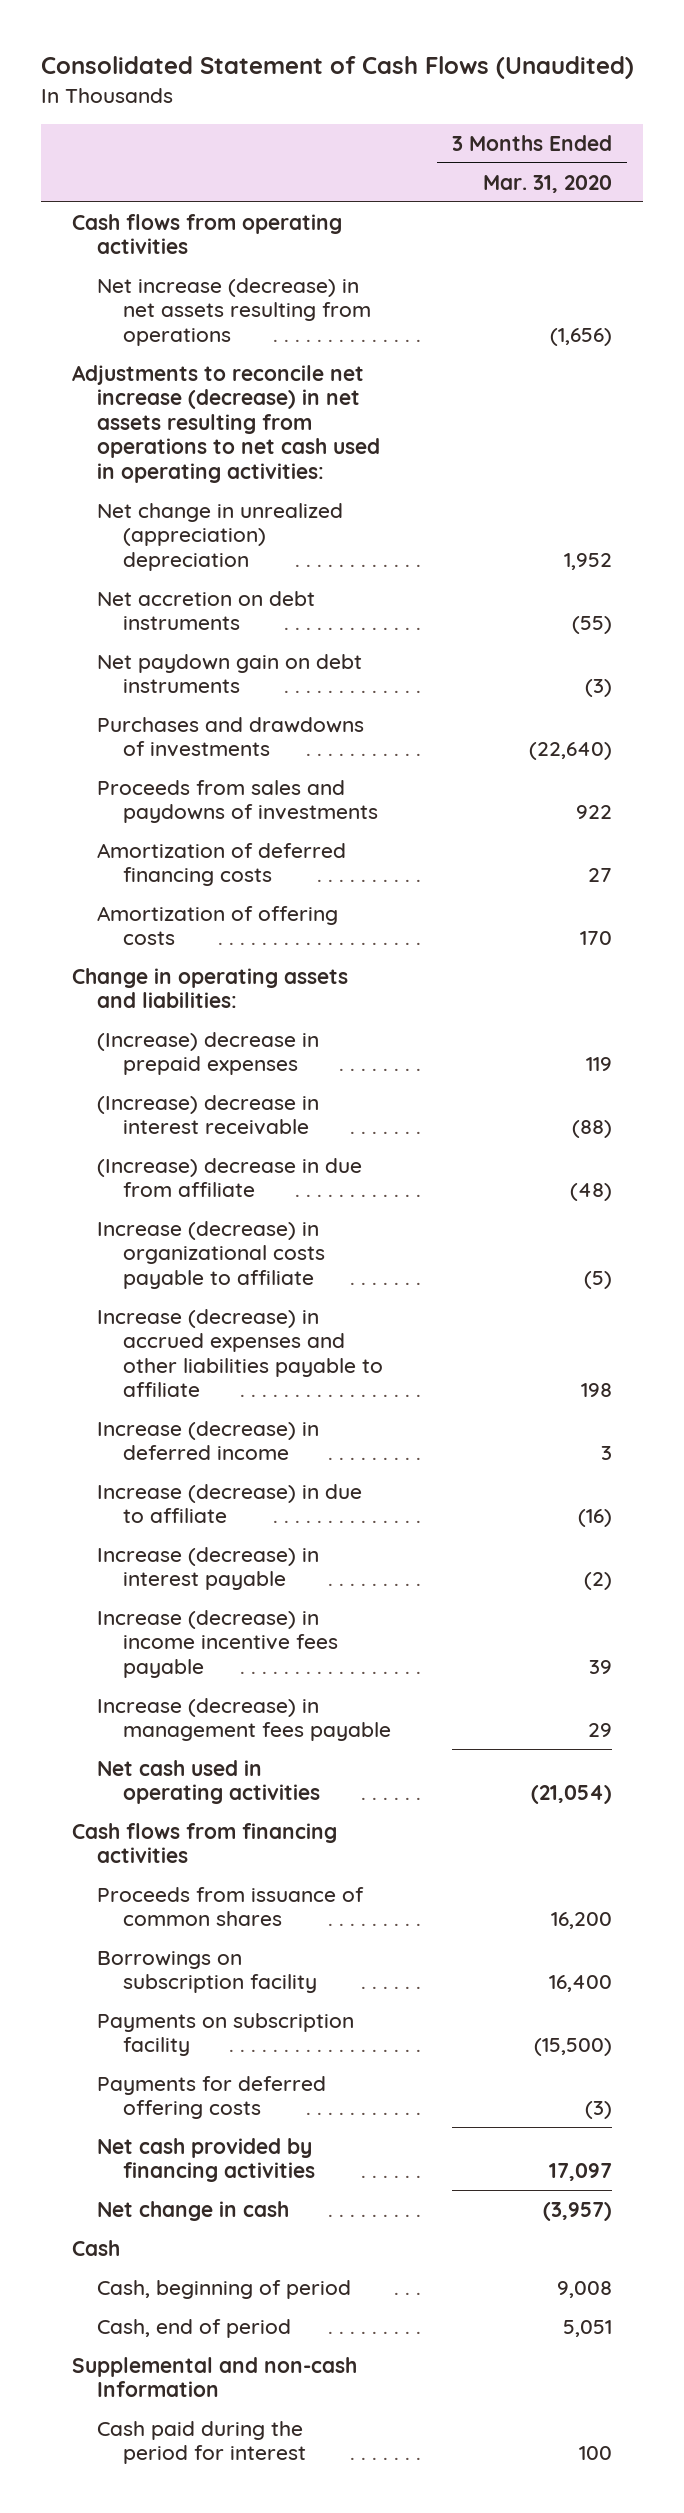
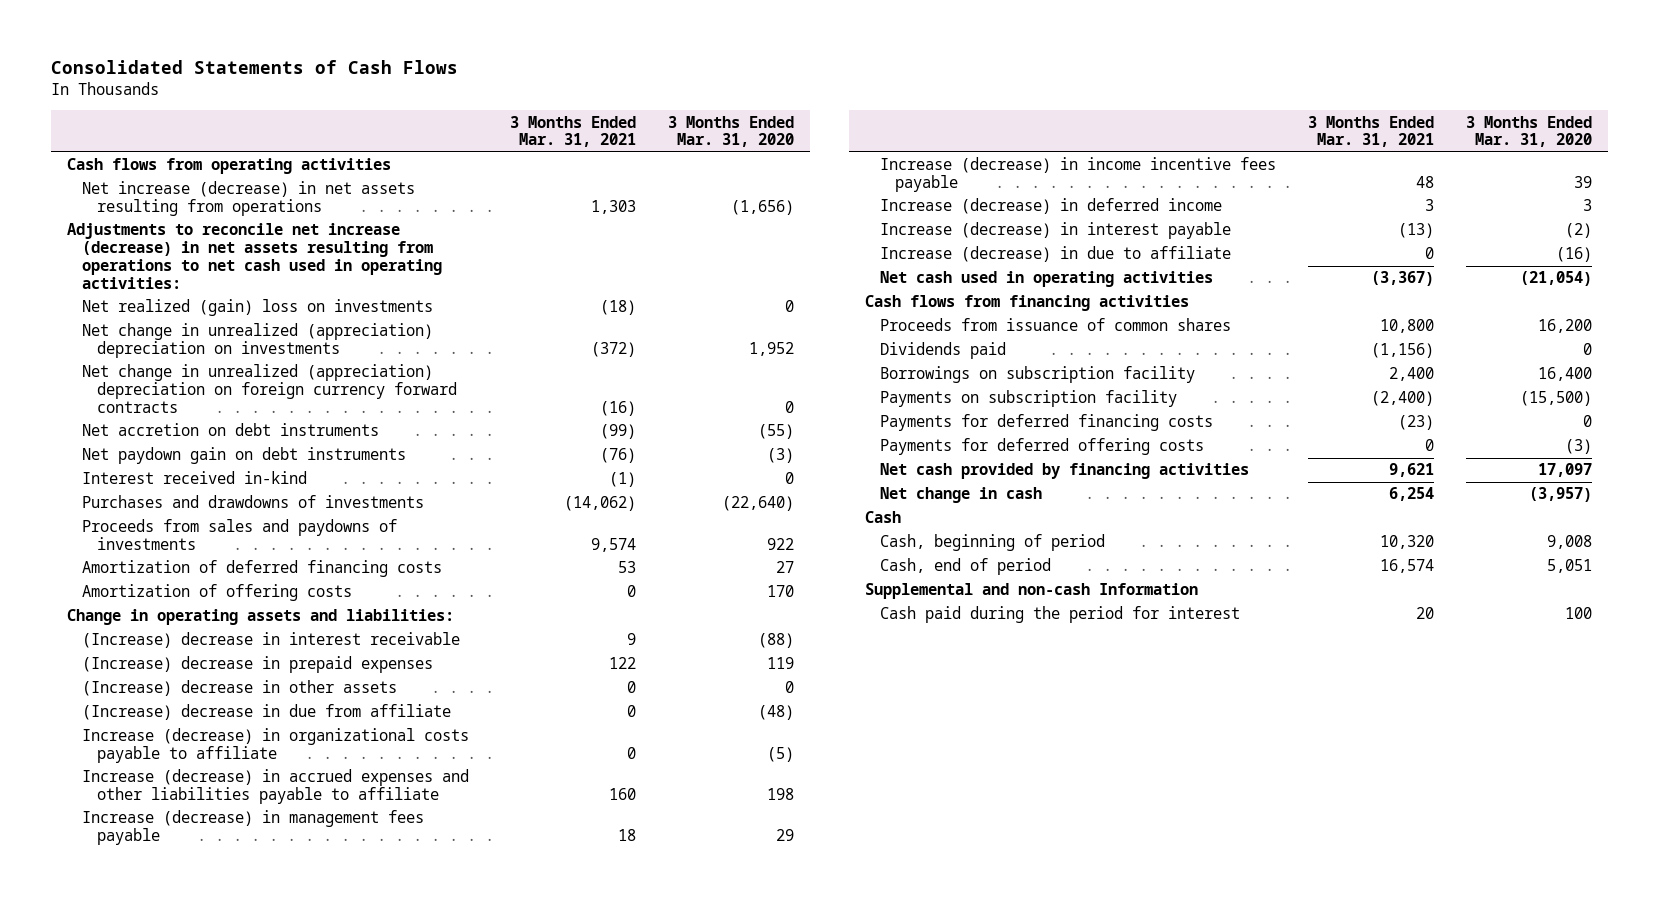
- Consolidated Statement of Cash Flows (Unaudited)
+ Consolidated Statements of Cash Flows
- | 3 Months Ended Mar. 31, 2020
+ | 3 Months Ended Mar. 31, 2021 | 3 Months Ended Mar. 31, 2020
- Net change in unrealized (appreciation) depreciation | 1,952
+ Net realized (gain) loss on investments | (18) | 0
+ Net change in unrealized (appreciation) depreciation on investments | (372) | 1,952
+ Net change in unrealized (appreciation) depreciation on foreign currency forward contracts | (16) | 0
+ Interest received in-kind | (1) | 0
moved down: (Increase) decrease in prepaid expenses | 122 | 119
+ (Increase) decrease in other assets | 0 | 0
moved up: Increase (decrease) in management fees payable | 18 | 29
moved up: Increase (decrease) in income incentive fees payable | 48 | 39
moved down: Increase (decrease) in due to affiliate | 0 | (16)
+ Dividends paid | (1,156) | 0
+ Payments for deferred financing costs | (23) | 0

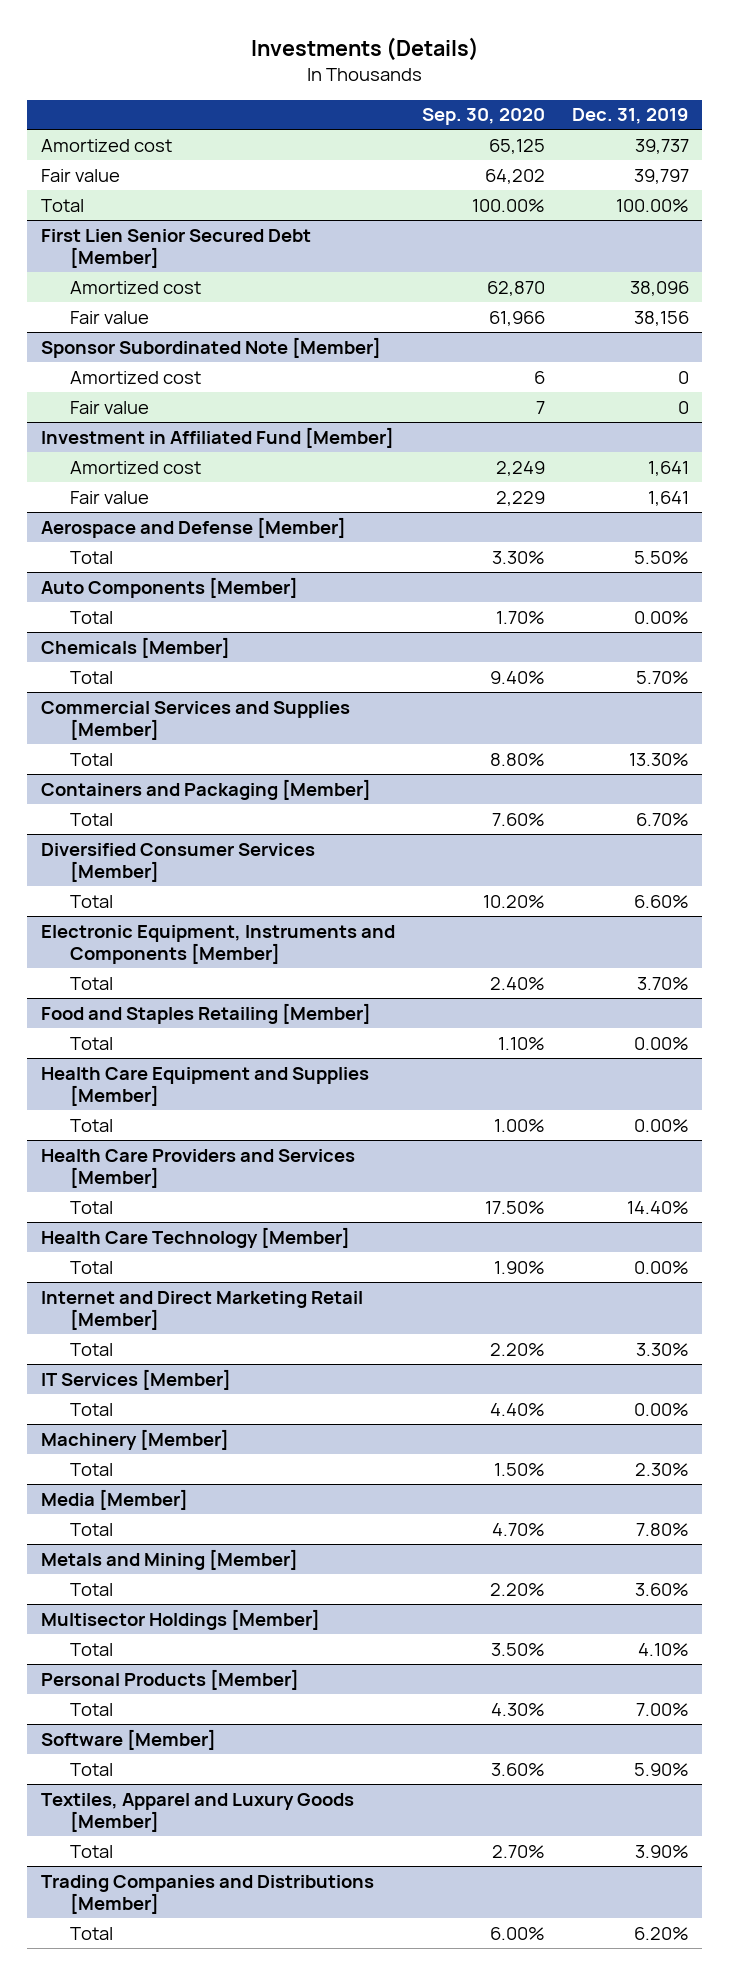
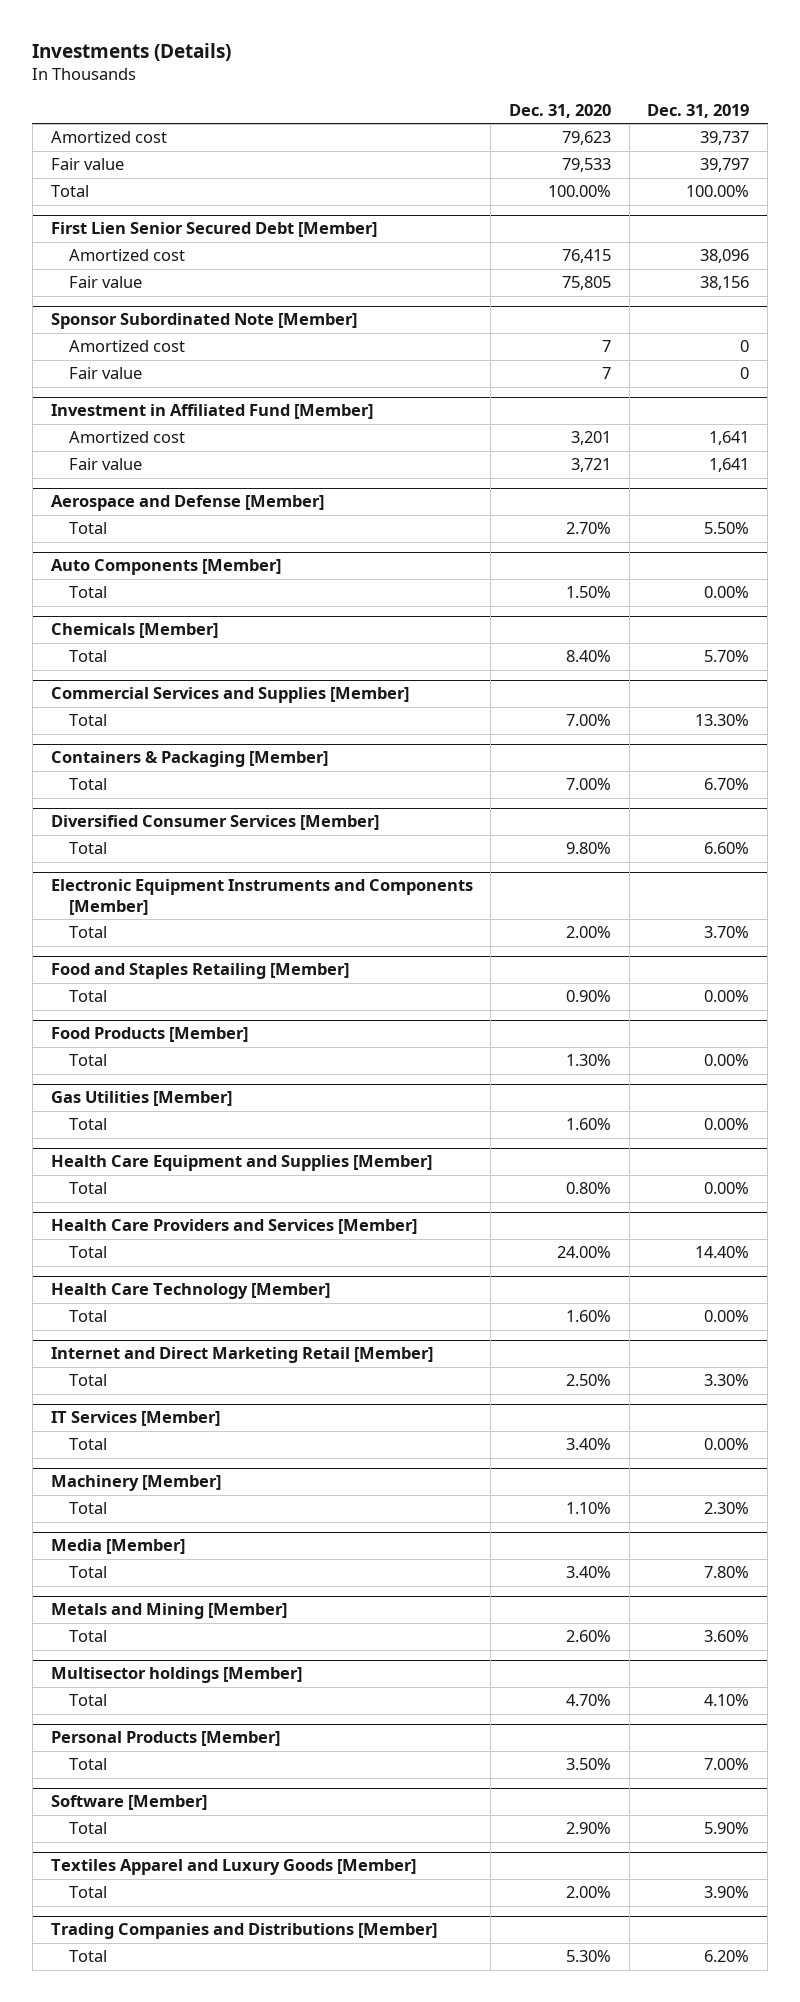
- | Sep. 30, 2020 | Dec. 31, 2019
+ | Dec. 31, 2020 | Dec. 31, 2019
- Containers and Packaging [Member]
+ Containers & Packaging [Member]
- Electronic Equipment, Instruments and Components [Member]
+ Electronic Equipment Instruments and Components [Member]
+ Food Products [Member]
+ Total | 1.30% | 0.00%
+ Gas Utilities [Member]
+ Total | 1.60% | 0.00%
- Multisector Holdings [Member]
+ Multisector holdings [Member]
- Textiles, Apparel and Luxury Goods [Member]
+ Textiles Apparel and Luxury Goods [Member]

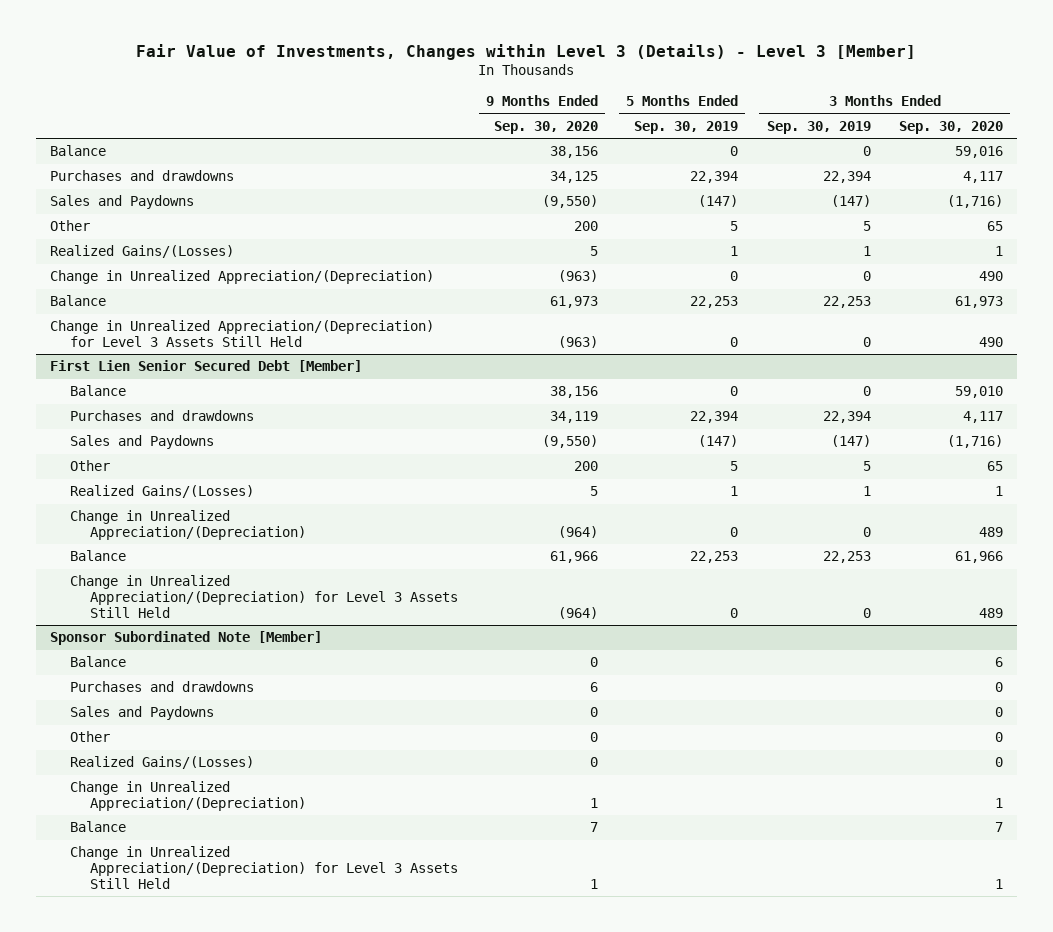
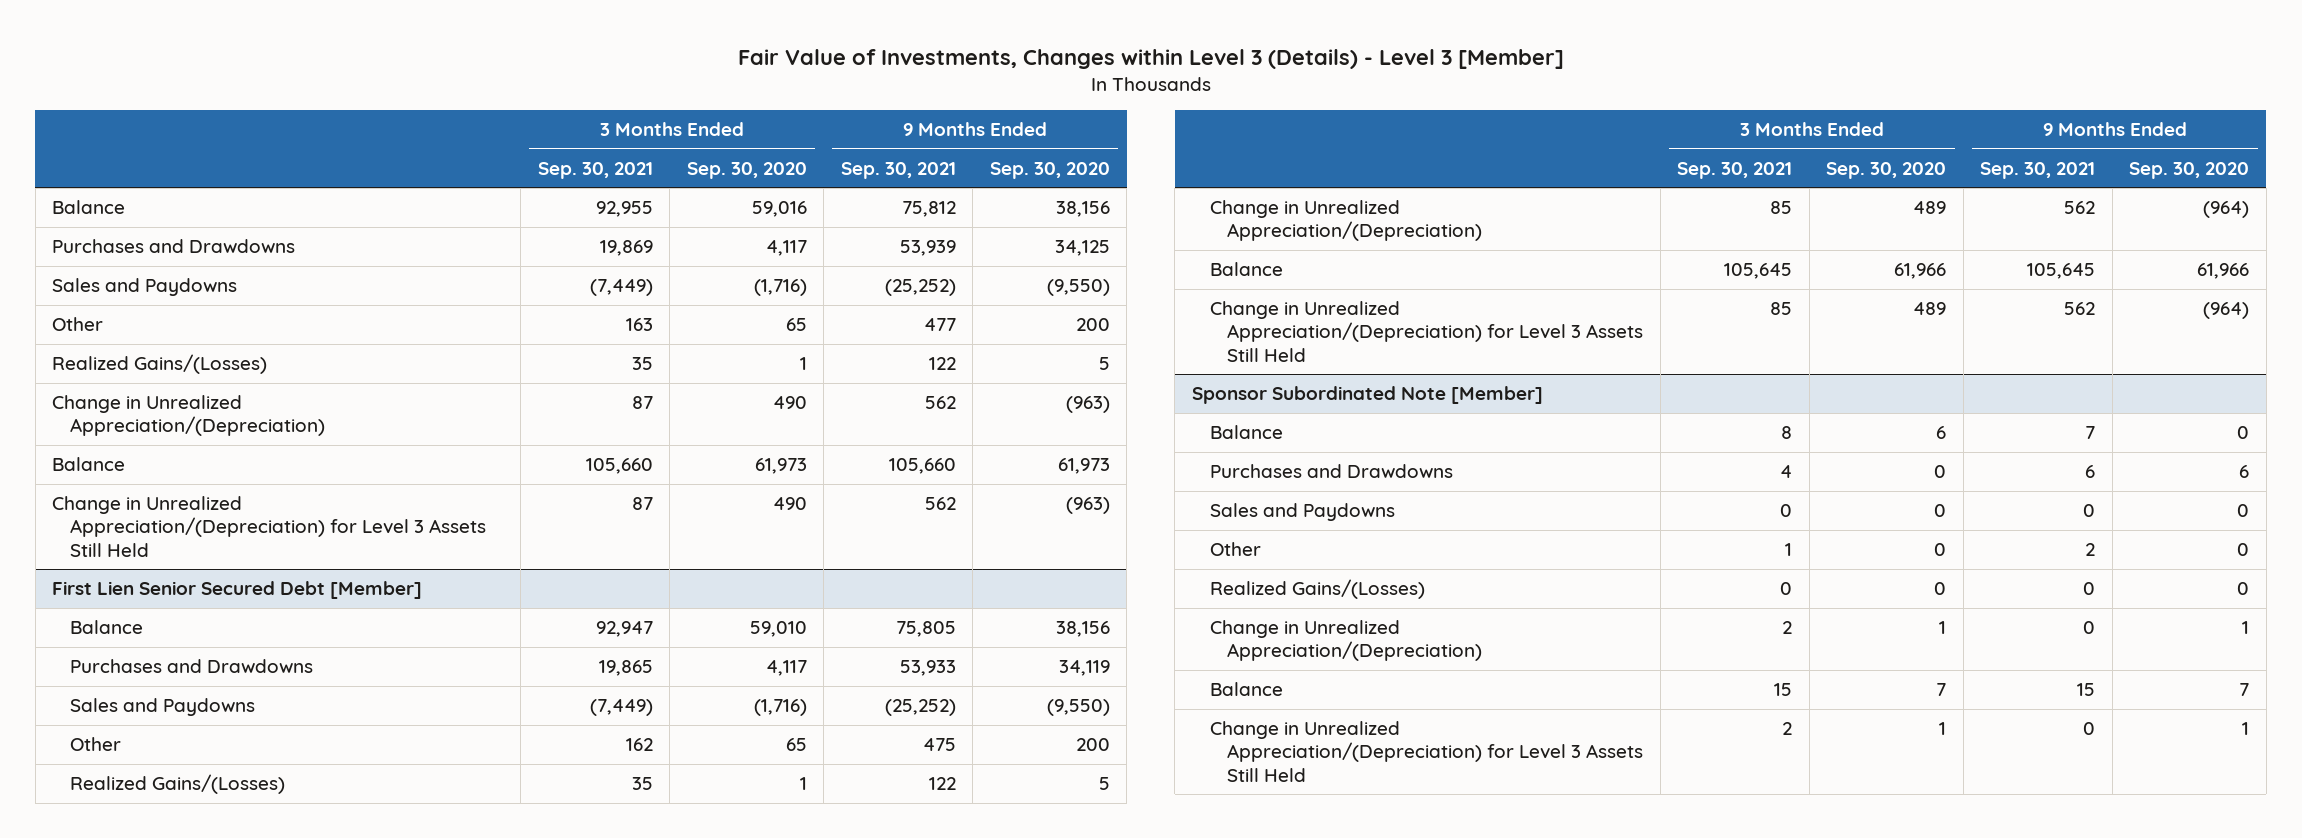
- | 9 Months Ended Sep. 30, 2020 | 5 Months Ended Sep. 30, 2019 | 3 Months Ended Sep. 30, 2019 | 3 Months Ended Sep. 30, 2020
+ | 3 Months Ended Sep. 30, 2021 | 3 Months Ended Sep. 30, 2020 | 9 Months Ended Sep. 30, 2021 | 9 Months Ended Sep. 30, 2020
- Purchases and drawdowns | 34,125 | 22,394 | 22,394 | 4,117
+ Purchases and Drawdowns | 19,869 | 4,117 | 53,939 | 34,125
@ First Lien Senior Secured Debt [Member]
- Purchases and drawdowns | 34,119 | 22,394 | 22,394 | 4,117
+ Purchases and Drawdowns | 19,865 | 4,117 | 53,933 | 34,119
@ Sponsor Subordinated Note [Member]
- Purchases and drawdowns | 6 | | | 0
+ Purchases and Drawdowns | 4 | 0 | 6 | 6

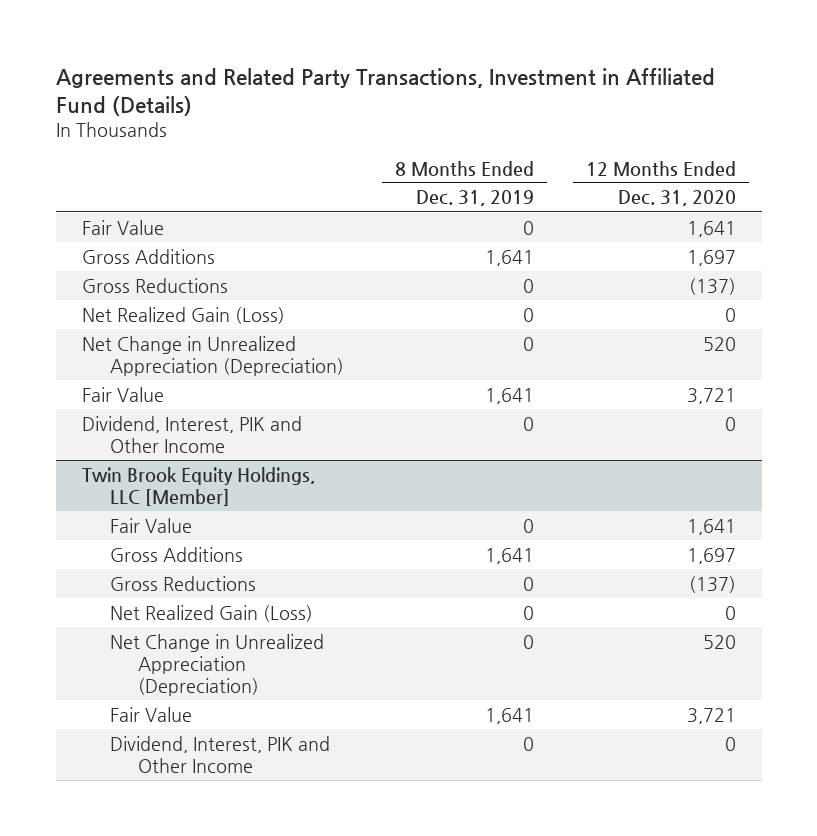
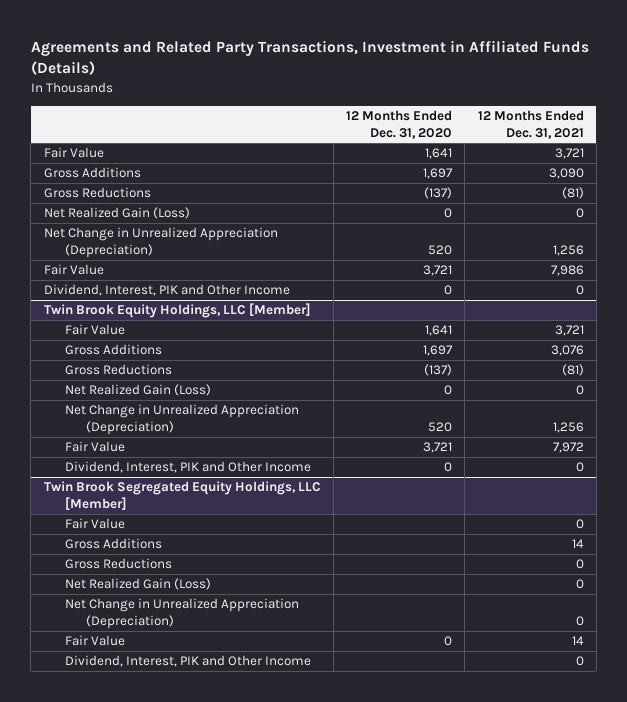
- Agreements and Related Party Transactions, Investment in Affiliated Fund (Details)
+ Agreements and Related Party Transactions, Investment in Affiliated Funds (Details)
- | 8 Months Ended Dec. 31, 2019 | 12 Months Ended Dec. 31, 2020
+ | 12 Months Ended Dec. 31, 2020 | 12 Months Ended Dec. 31, 2021
+ Twin Brook Segregated Equity Holdings, LLC [Member]
+ Fair Value | | 0
+ Gross Additions | | 14
+ Gross Reductions | | 0
+ Net Realized Gain (Loss) | | 0
+ Net Change in Unrealized Appreciation (Depreciation) | | 0
+ Fair Value | 0 | 14
+ Dividend, Interest, PIK and Other Income | | 0

